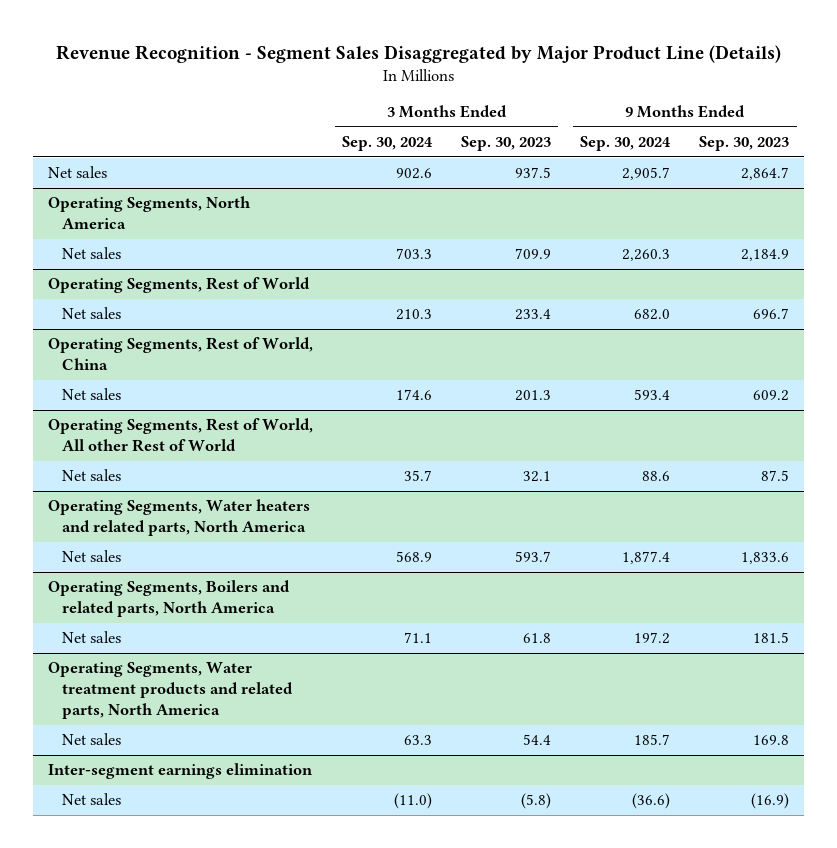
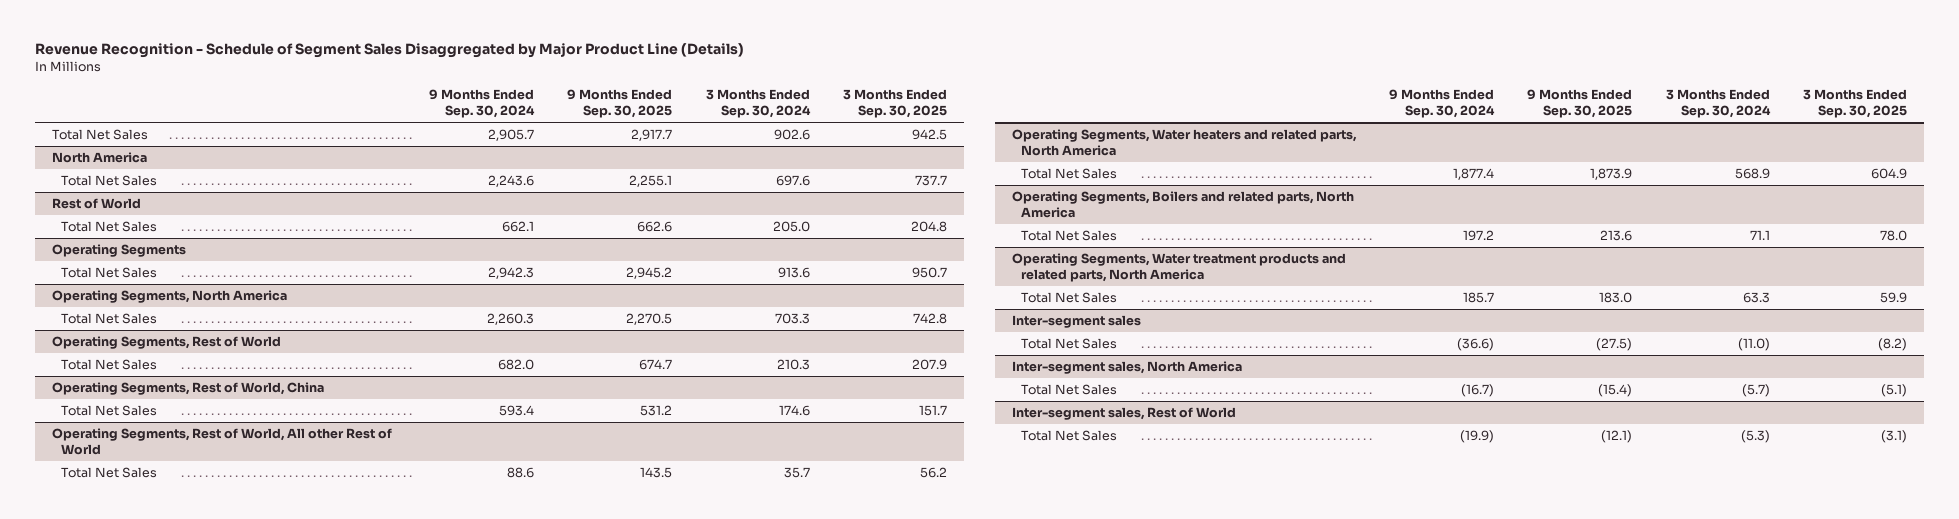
- Revenue Recognition - Segment Sales Disaggregated by Major Product Line (Details)
+ Revenue Recognition - Schedule of Segment Sales Disaggregated by Major Product Line (Details)
- | 3 Months Ended Sep. 30, 2024 | 3 Months Ended Sep. 30, 2023 | 9 Months Ended Sep. 30, 2024 | 9 Months Ended Sep. 30, 2023
+ | 9 Months Ended Sep. 30, 2024 | 9 Months Ended Sep. 30, 2025 | 3 Months Ended Sep. 30, 2024 | 3 Months Ended Sep. 30, 2025
- Net sales | 902.6 | 937.5 | 2,905.7 | 2,864.7
+ Total Net Sales | 2,905.7 | 2,917.7 | 902.6 | 942.5
+ North America
+ Total Net Sales | 2,243.6 | 2,255.1 | 697.6 | 737.7
+ Rest of World
+ Total Net Sales | 662.1 | 662.6 | 205.0 | 204.8
+ Operating Segments
+ Total Net Sales | 2,942.3 | 2,945.2 | 913.6 | 950.7
@ Operating Segments, North America
- Net sales | 703.3 | 709.9 | 2,260.3 | 2,184.9
+ Total Net Sales | 2,260.3 | 2,270.5 | 703.3 | 742.8
@ Operating Segments, Rest of World
- Net sales | 210.3 | 233.4 | 682.0 | 696.7
+ Total Net Sales | 682.0 | 674.7 | 210.3 | 207.9
@ Operating Segments, Rest of World, China
- Net sales | 174.6 | 201.3 | 593.4 | 609.2
+ Total Net Sales | 593.4 | 531.2 | 174.6 | 151.7
@ Operating Segments, Rest of World, All other Rest of World
- Net sales | 35.7 | 32.1 | 88.6 | 87.5
+ Total Net Sales | 88.6 | 143.5 | 35.7 | 56.2
@ Operating Segments, Water heaters and related parts, North America
- Net sales | 568.9 | 593.7 | 1,877.4 | 1,833.6
+ Total Net Sales | 1,877.4 | 1,873.9 | 568.9 | 604.9
@ Operating Segments, Boilers and related parts, North America
- Net sales | 71.1 | 61.8 | 197.2 | 181.5
+ Total Net Sales | 197.2 | 213.6 | 71.1 | 78.0
@ Operating Segments, Water treatment products and related parts, North America
- Net sales | 63.3 | 54.4 | 185.7 | 169.8
- Inter-segment earnings elimination
- Net sales | (11.0) | (5.8) | (36.6) | (16.9)
@ Operating Segments, Water treatment products and related parts, North America
+ Total Net Sales | 185.7 | 183.0 | 63.3 | 59.9
+ Inter-segment sales
+ Total Net Sales | (36.6) | (27.5) | (11.0) | (8.2)
+ Inter-segment sales, North America
+ Total Net Sales | (16.7) | (15.4) | (5.7) | (5.1)
+ Inter-segment sales, Rest of World
+ Total Net Sales | (19.9) | (12.1) | (5.3) | (3.1)

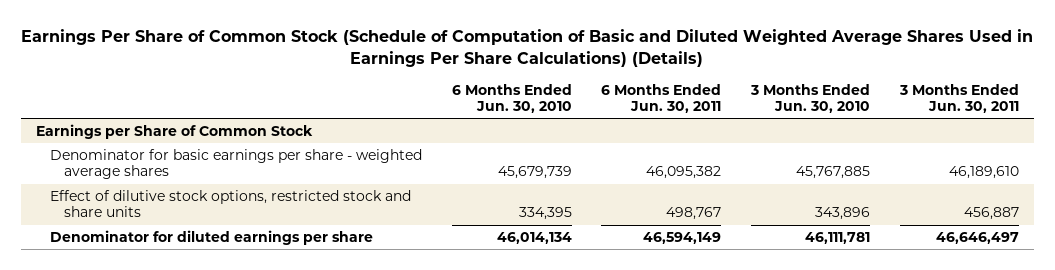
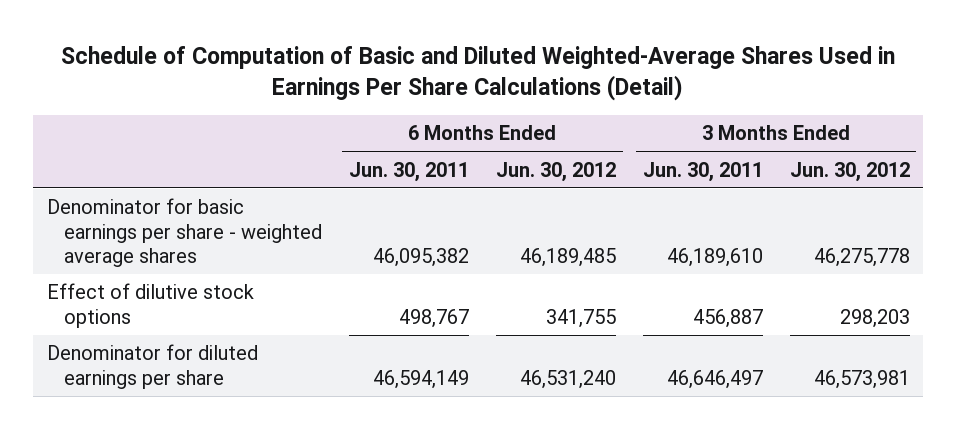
- Earnings Per Share of Common Stock (Schedule of Computation of Basic and Diluted Weighted Average Shares Used in Earnings Per Share Calculations) (Details)
+ Schedule of Computation of Basic and Diluted Weighted-Average Shares Used in Earnings Per Share Calculations (Detail)
- | 6 Months Ended Jun. 30, 2010 | 6 Months Ended Jun. 30, 2011 | 3 Months Ended Jun. 30, 2010 | 3 Months Ended Jun. 30, 2011
+ | 6 Months Ended Jun. 30, 2011 | 6 Months Ended Jun. 30, 2012 | 3 Months Ended Jun. 30, 2011 | 3 Months Ended Jun. 30, 2012
- Earnings per Share of Common Stock
- Effect of dilutive stock options, restricted stock and share units | 334,395 | 498,767 | 343,896 | 456,887
+ Effect of dilutive stock options | 498,767 | 341,755 | 456,887 | 298,203

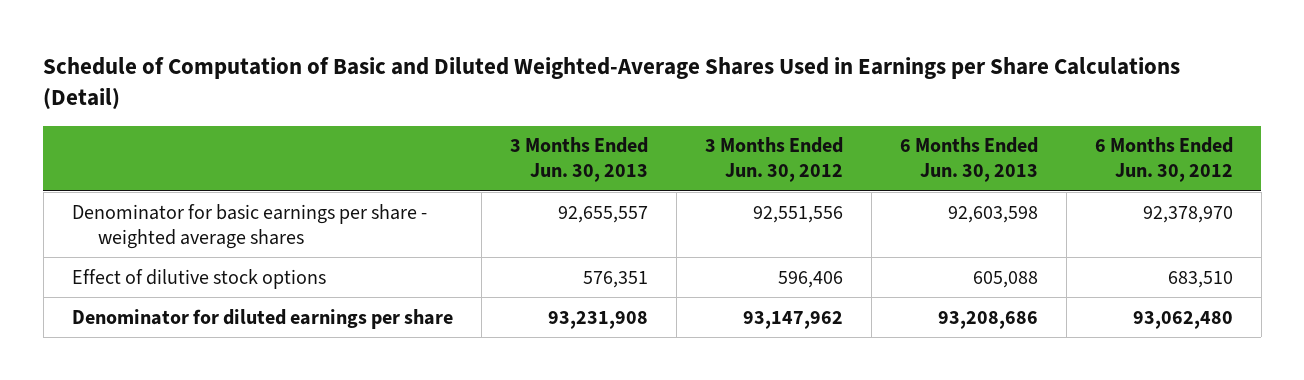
- Schedule of Computation of Basic and Diluted Weighted-Average Shares Used in Earnings Per Share Calculations (Detail)
+ Schedule of Computation of Basic and Diluted Weighted-Average Shares Used in Earnings per Share Calculations (Detail)
- | 6 Months Ended Jun. 30, 2011 | 6 Months Ended Jun. 30, 2012 | 3 Months Ended Jun. 30, 2011 | 3 Months Ended Jun. 30, 2012
+ | 3 Months Ended Jun. 30, 2013 | 3 Months Ended Jun. 30, 2012 | 6 Months Ended Jun. 30, 2013 | 6 Months Ended Jun. 30, 2012
- Denominator for basic earnings per share - weighted average shares | 46,095,382 | 46,189,485 | 46,189,610 | 46,275,778
- Effect of dilutive stock options | 498,767 | 341,755 | 456,887 | 298,203
- Denominator for diluted earnings per share | 46,594,149 | 46,531,240 | 46,646,497 | 46,573,981
+ Denominator for basic earnings per share - weighted average shares | 92,655,557 | 92,551,556 | 92,603,598 | 92,378,970
+ Effect of dilutive stock options | 576,351 | 596,406 | 605,088 | 683,510
+ Denominator for diluted earnings per share | 93,231,908 | 93,147,962 | 93,208,686 | 93,062,480

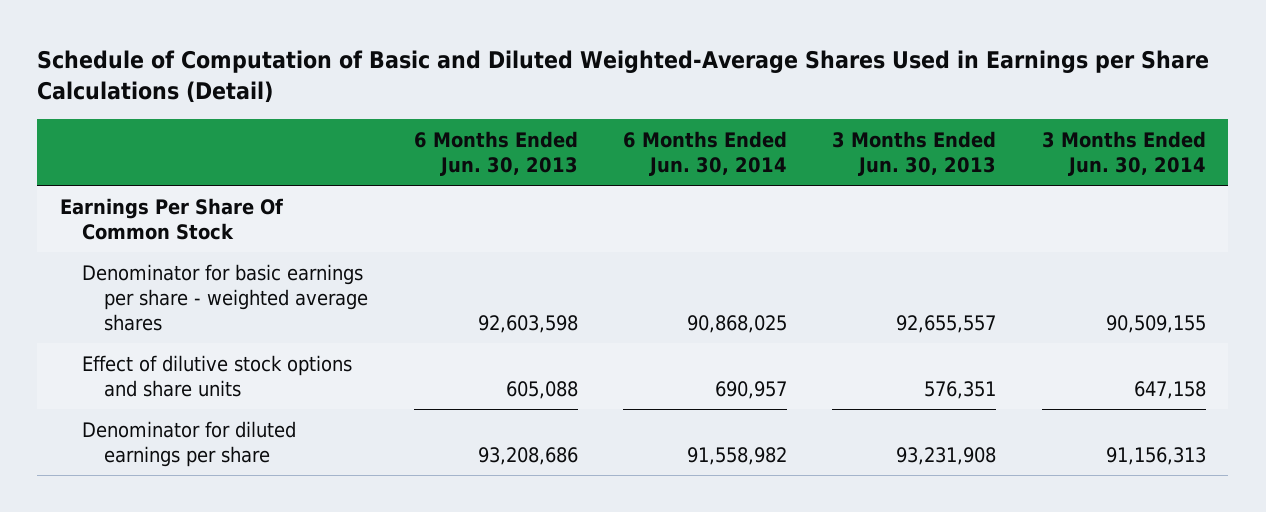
- | 3 Months Ended Jun. 30, 2013 | 3 Months Ended Jun. 30, 2012 | 6 Months Ended Jun. 30, 2013 | 6 Months Ended Jun. 30, 2012
+ | 6 Months Ended Jun. 30, 2013 | 6 Months Ended Jun. 30, 2014 | 3 Months Ended Jun. 30, 2013 | 3 Months Ended Jun. 30, 2014
+ Earnings Per Share Of Common Stock
- Effect of dilutive stock options | 576,351 | 596,406 | 605,088 | 683,510
+ Effect of dilutive stock options and share units | 605,088 | 690,957 | 576,351 | 647,158

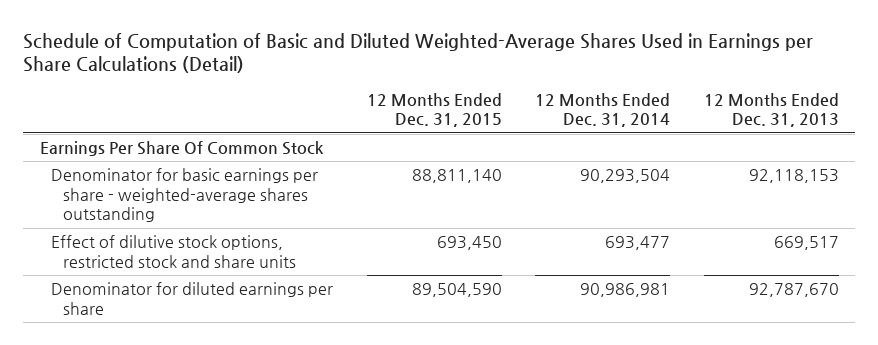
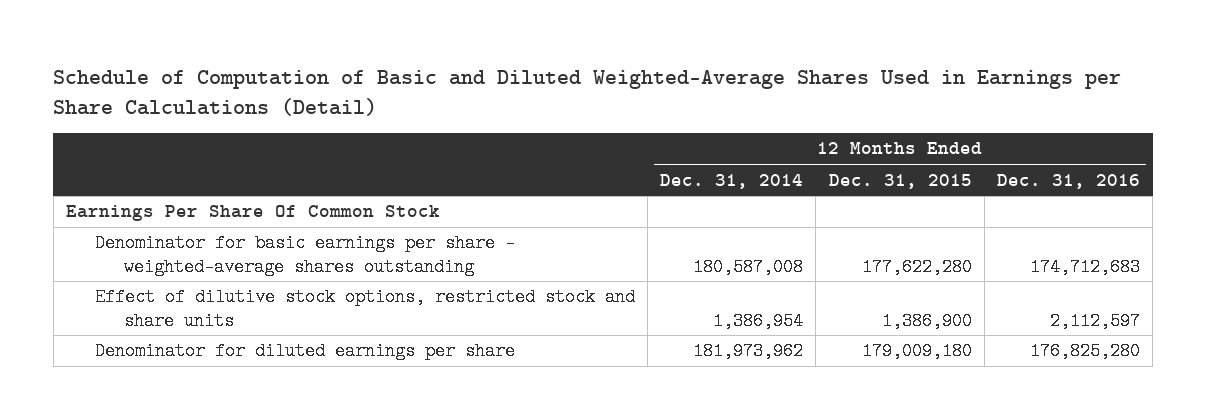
- | 12 Months Ended Dec. 31, 2015 | 12 Months Ended Dec. 31, 2014 | 12 Months Ended Dec. 31, 2013
+ | 12 Months Ended Dec. 31, 2014 | 12 Months Ended Dec. 31, 2015 | 12 Months Ended Dec. 31, 2016
- Denominator for basic earnings per share - weighted-average shares outstanding | 88,811,140 | 90,293,504 | 92,118,153
- Effect of dilutive stock options, restricted stock and share units | 693,450 | 693,477 | 669,517
- Denominator for diluted earnings per share | 89,504,590 | 90,986,981 | 92,787,670
+ Denominator for basic earnings per share - weighted-average shares outstanding | 180,587,008 | 177,622,280 | 174,712,683
+ Effect of dilutive stock options, restricted stock and share units | 1,386,954 | 1,386,900 | 2,112,597
+ Denominator for diluted earnings per share | 181,973,962 | 179,009,180 | 176,825,280

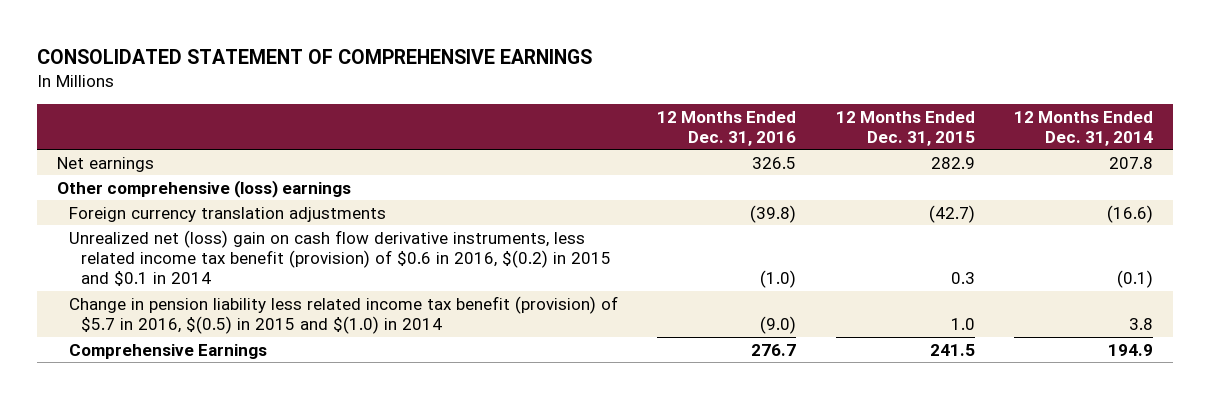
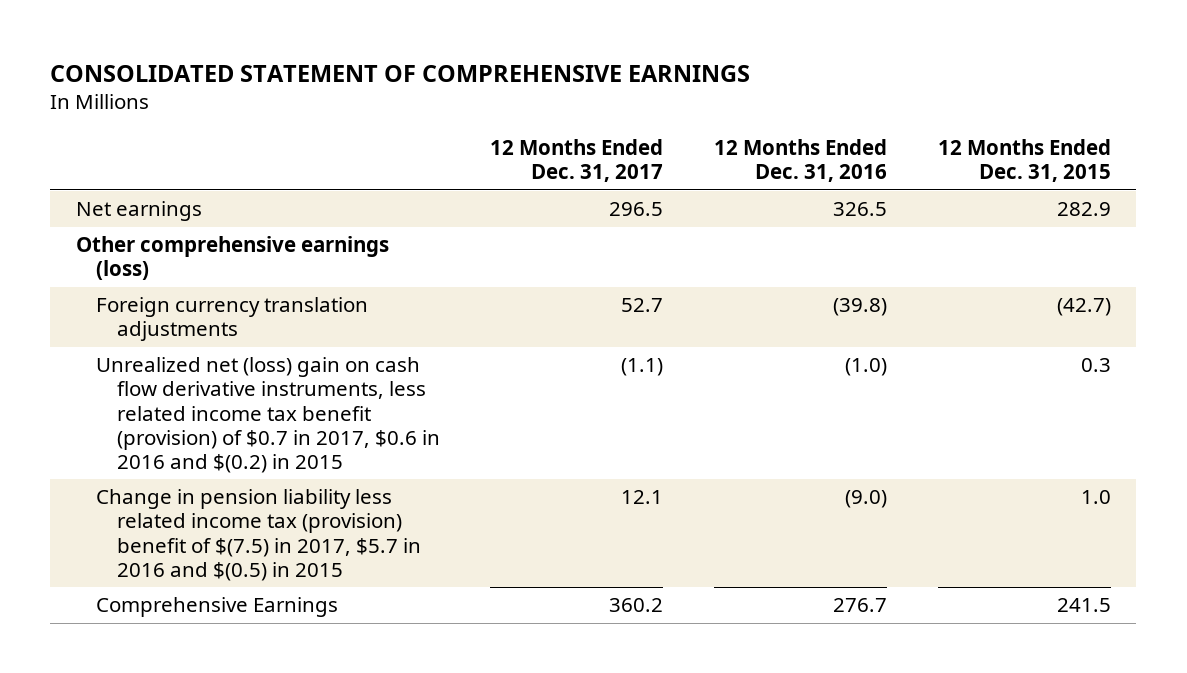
- | 12 Months Ended Dec. 31, 2016 | 12 Months Ended Dec. 31, 2015 | 12 Months Ended Dec. 31, 2014
+ | 12 Months Ended Dec. 31, 2017 | 12 Months Ended Dec. 31, 2016 | 12 Months Ended Dec. 31, 2015
- Other comprehensive (loss) earnings
+ Other comprehensive earnings (loss)
- Unrealized net (loss) gain on cash flow derivative instruments, less related income tax benefit (provision) of $0.6 in 2016, $(0.2) in 2015 and $0.1 in 2014 | (1.0) | 0.3 | (0.1)
- Change in pension liability less related income tax benefit (provision) of $5.7 in 2016, $(0.5) in 2015 and $(1.0) in 2014 | (9.0) | 1.0 | 3.8
+ Unrealized net (loss) gain on cash flow derivative instruments, less related income tax benefit (provision) of $0.7 in 2017, $0.6 in 2016 and $(0.2) in 2015 | (1.1) | (1.0) | 0.3
+ Change in pension liability less related income tax (provision) benefit of $(7.5) in 2017, $5.7 in 2016 and $(0.5) in 2015 | 12.1 | (9.0) | 1.0

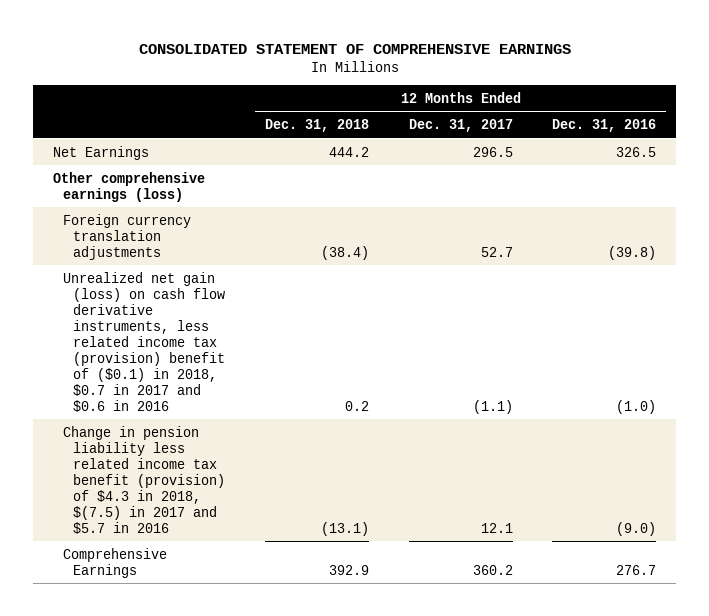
- | 12 Months Ended Dec. 31, 2017 | 12 Months Ended Dec. 31, 2016 | 12 Months Ended Dec. 31, 2015
+ | 12 Months Ended Dec. 31, 2018 | 12 Months Ended Dec. 31, 2017 | 12 Months Ended Dec. 31, 2016
- Net earnings | 296.5 | 326.5 | 282.9
+ Net Earnings | 444.2 | 296.5 | 326.5
- Unrealized net (loss) gain on cash flow derivative instruments, less related income tax benefit (provision) of $0.7 in 2017, $0.6 in 2016 and $(0.2) in 2015 | (1.1) | (1.0) | 0.3
- Change in pension liability less related income tax (provision) benefit of $(7.5) in 2017, $5.7 in 2016 and $(0.5) in 2015 | 12.1 | (9.0) | 1.0
+ Unrealized net gain (loss) on cash flow derivative instruments, less related income tax (provision) benefit of ($0.1) in 2018, $0.7 in 2017 and $0.6 in 2016 | 0.2 | (1.1) | (1.0)
+ Change in pension liability less related income tax benefit (provision) of $4.3 in 2018, $(7.5) in 2017 and $5.7 in 2016 | (13.1) | 12.1 | (9.0)

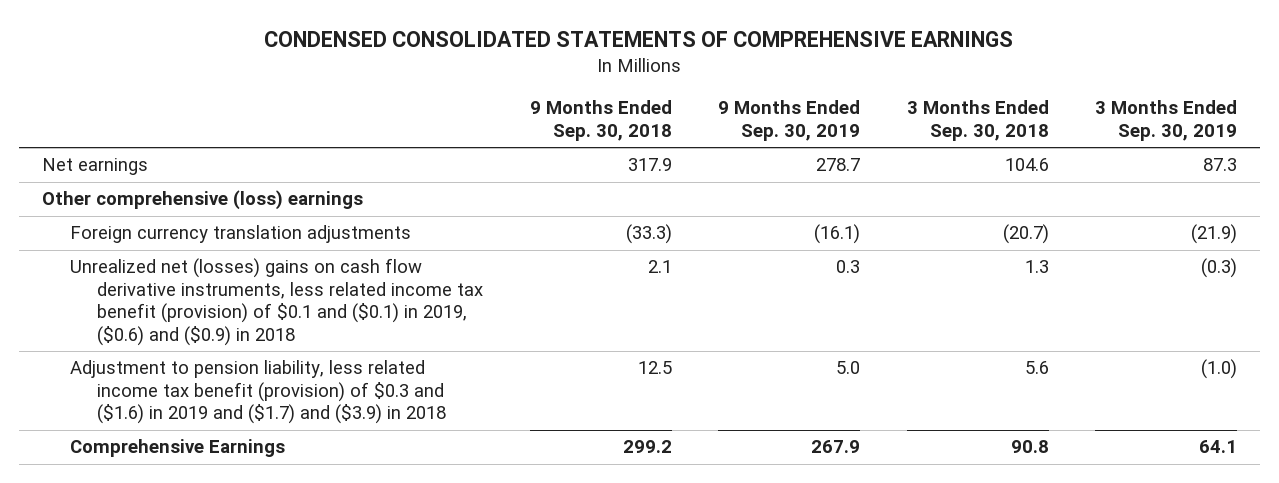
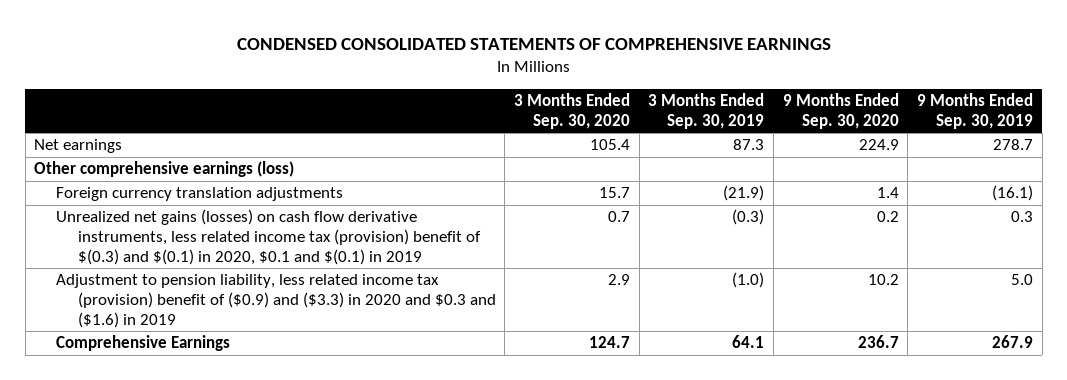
- | 9 Months Ended Sep. 30, 2018 | 9 Months Ended Sep. 30, 2019 | 3 Months Ended Sep. 30, 2018 | 3 Months Ended Sep. 30, 2019
+ | 3 Months Ended Sep. 30, 2020 | 3 Months Ended Sep. 30, 2019 | 9 Months Ended Sep. 30, 2020 | 9 Months Ended Sep. 30, 2019
- Other comprehensive (loss) earnings
+ Other comprehensive earnings (loss)
- Unrealized net (losses) gains on cash flow derivative instruments, less related income tax benefit (provision) of $0.1 and ($0.1) in 2019, ($0.6) and ($0.9) in 2018 | 2.1 | 0.3 | 1.3 | (0.3)
- Adjustment to pension liability, less related income tax benefit (provision) of $0.3 and ($1.6) in 2019 and ($1.7) and ($3.9) in 2018 | 12.5 | 5.0 | 5.6 | (1.0)
+ Unrealized net gains (losses) on cash flow derivative instruments, less related income tax (provision) benefit of $(0.3) and $(0.1) in 2020, $0.1 and $(0.1) in 2019 | 0.7 | (0.3) | 0.2 | 0.3
+ Adjustment to pension liability, less related income tax (provision) benefit of ($0.9) and ($3.3) in 2020 and $0.3 and ($1.6) in 2019 | 2.9 | (1.0) | 10.2 | 5.0

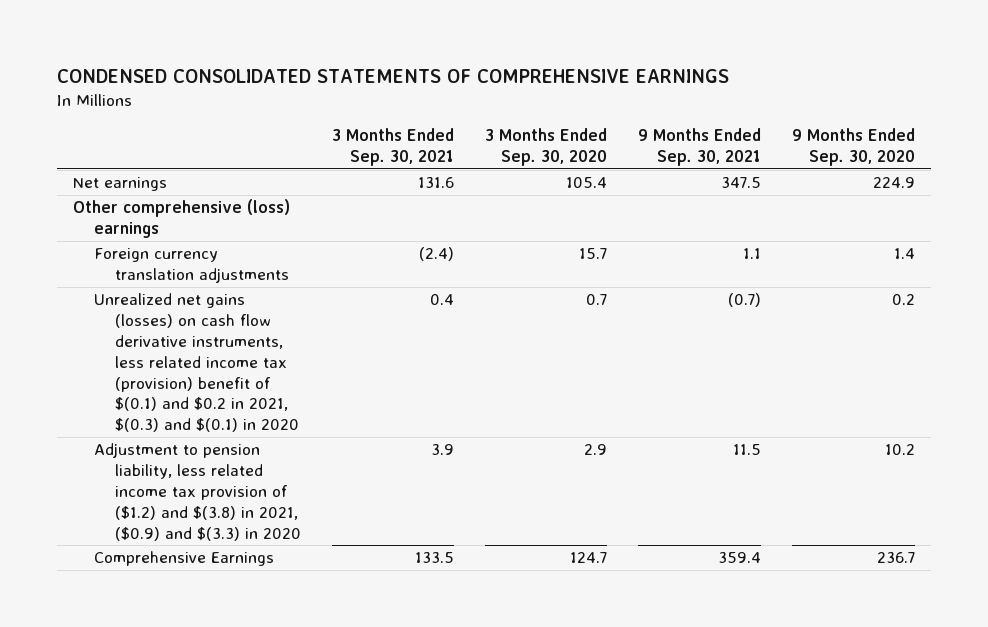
- | 3 Months Ended Sep. 30, 2020 | 3 Months Ended Sep. 30, 2019 | 9 Months Ended Sep. 30, 2020 | 9 Months Ended Sep. 30, 2019
+ | 3 Months Ended Sep. 30, 2021 | 3 Months Ended Sep. 30, 2020 | 9 Months Ended Sep. 30, 2021 | 9 Months Ended Sep. 30, 2020
- Other comprehensive earnings (loss)
+ Other comprehensive (loss) earnings
- Unrealized net gains (losses) on cash flow derivative instruments, less related income tax (provision) benefit of $(0.3) and $(0.1) in 2020, $0.1 and $(0.1) in 2019 | 0.7 | (0.3) | 0.2 | 0.3
- Adjustment to pension liability, less related income tax (provision) benefit of ($0.9) and ($3.3) in 2020 and $0.3 and ($1.6) in 2019 | 2.9 | (1.0) | 10.2 | 5.0
+ Unrealized net gains (losses) on cash flow derivative instruments, less related income tax (provision) benefit of $(0.1) and $0.2 in 2021, $(0.3) and $(0.1) in 2020 | 0.4 | 0.7 | (0.7) | 0.2
+ Adjustment to pension liability, less related income tax provision of ($1.2) and $(3.8) in 2021, ($0.9) and $(3.3) in 2020 | 3.9 | 2.9 | 11.5 | 10.2

